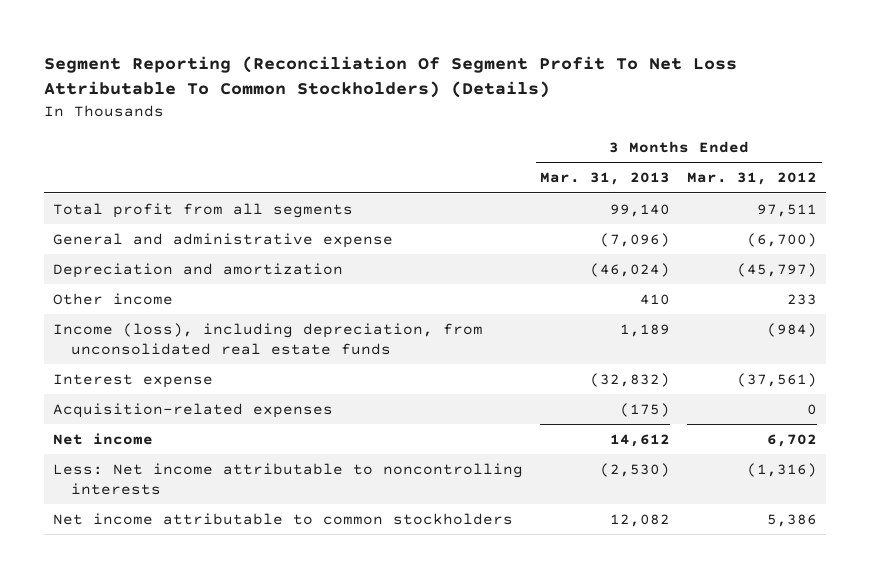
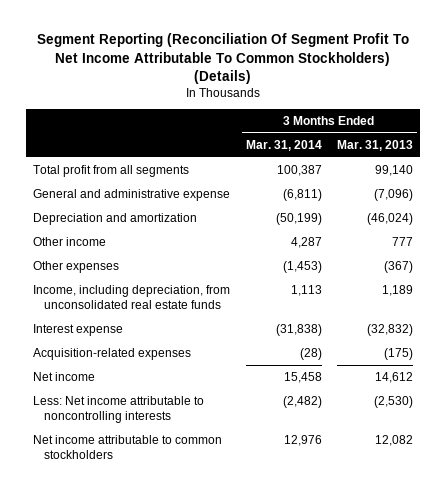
- Segment Reporting (Reconciliation Of Segment Profit To Net Loss Attributable To Common Stockholders) (Details)
+ Segment Reporting (Reconciliation Of Segment Profit To Net Income Attributable To Common Stockholders) (Details)
- | 3 Months Ended Mar. 31, 2013 | 3 Months Ended Mar. 31, 2012
+ | 3 Months Ended Mar. 31, 2014 | 3 Months Ended Mar. 31, 2013
- Other income | 410 | 233
- Income (loss), including depreciation, from unconsolidated real estate funds | 1,189 | (984)
+ Other income | 4,287 | 777
+ Other expenses | (1,453) | (367)
+ Income, including depreciation, from unconsolidated real estate funds | 1,113 | 1,189

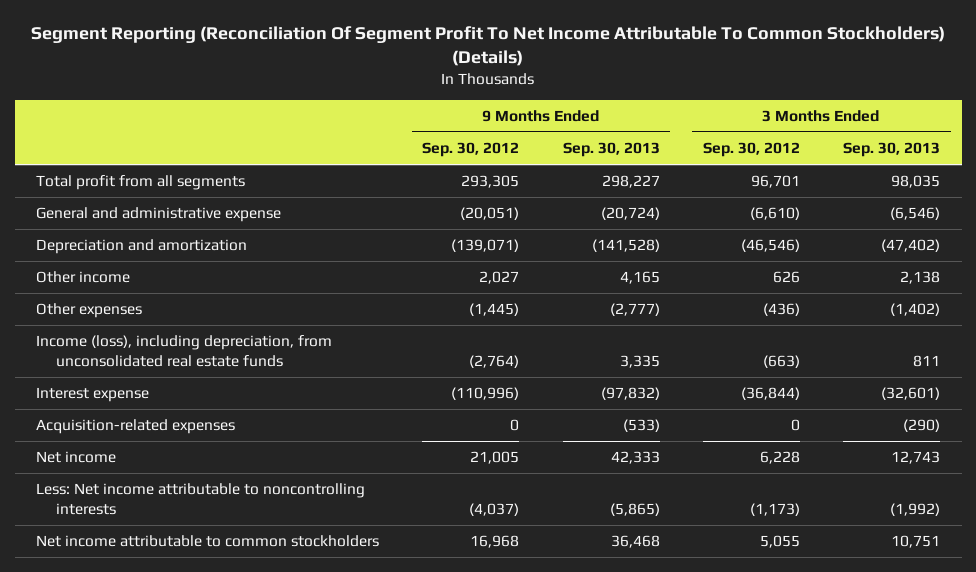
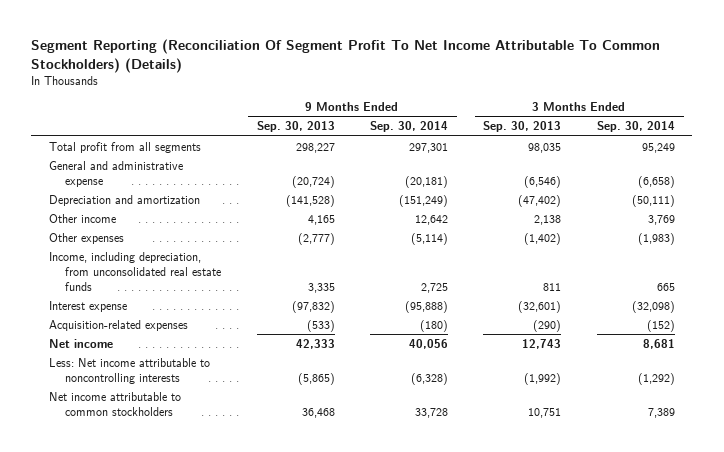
- | 9 Months Ended Sep. 30, 2012 | 9 Months Ended Sep. 30, 2013 | 3 Months Ended Sep. 30, 2012 | 3 Months Ended Sep. 30, 2013
+ | 9 Months Ended Sep. 30, 2013 | 9 Months Ended Sep. 30, 2014 | 3 Months Ended Sep. 30, 2013 | 3 Months Ended Sep. 30, 2014
- Income (loss), including depreciation, from unconsolidated real estate funds | (2,764) | 3,335 | (663) | 811
+ Income, including depreciation, from unconsolidated real estate funds | 3,335 | 2,725 | 811 | 665

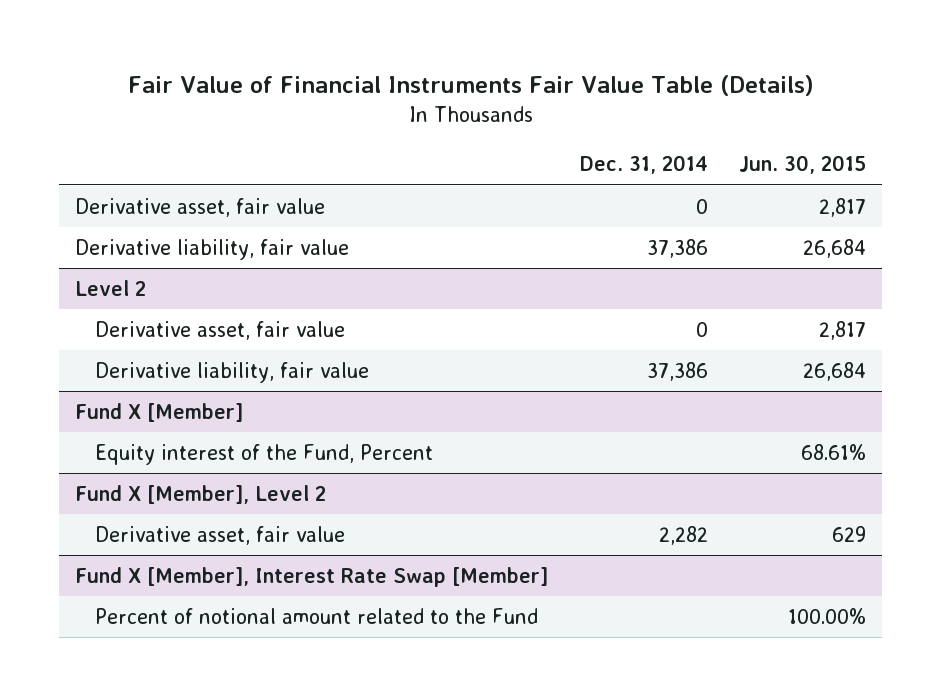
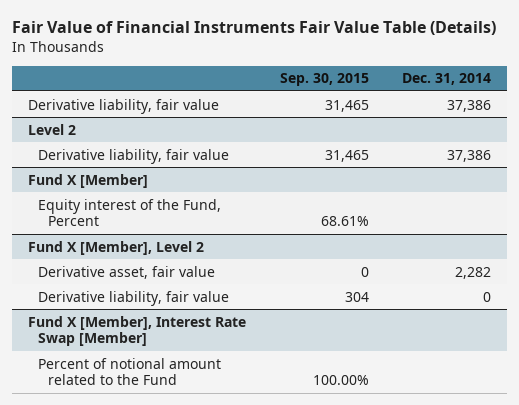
- | Dec. 31, 2014 | Jun. 30, 2015
+ | Sep. 30, 2015 | Dec. 31, 2014
- Derivative asset, fair value | 0 | 2,817
@ Level 2
- Derivative asset, fair value | 0 | 2,817
@ Fund X [Member], Level 2
+ Derivative liability, fair value | 304 | 0

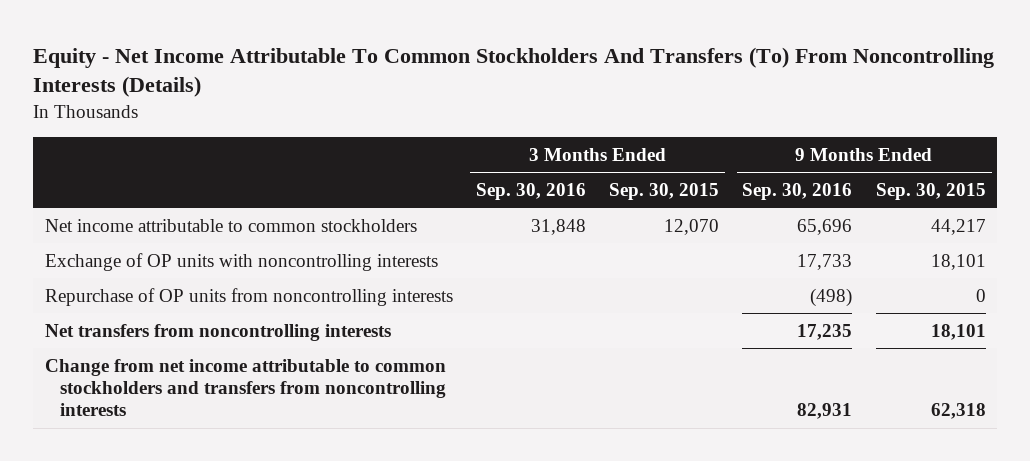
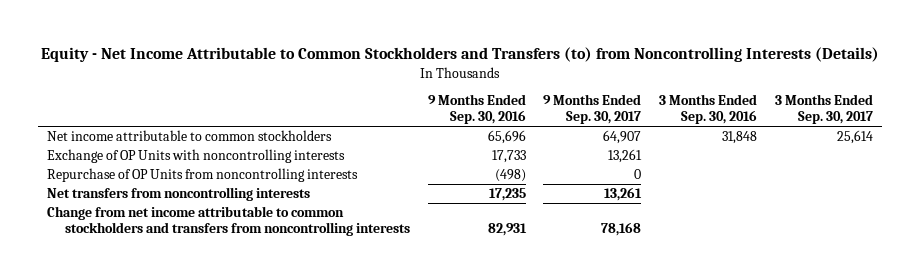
- Equity - Net Income Attributable To Common Stockholders And Transfers (To) From Noncontrolling Interests (Details)
+ Equity - Net Income Attributable to Common Stockholders and Transfers (to) from Noncontrolling Interests (Details)
- | 3 Months Ended Sep. 30, 2016 | 3 Months Ended Sep. 30, 2015 | 9 Months Ended Sep. 30, 2016 | 9 Months Ended Sep. 30, 2015
+ | 9 Months Ended Sep. 30, 2016 | 9 Months Ended Sep. 30, 2017 | 3 Months Ended Sep. 30, 2016 | 3 Months Ended Sep. 30, 2017
- Exchange of OP units with noncontrolling interests | | | 17,733 | 18,101
- Repurchase of OP units from noncontrolling interests | | | (498) | 0
+ Exchange of OP Units with noncontrolling interests | 17,733 | 13,261 | |
+ Repurchase of OP Units from noncontrolling interests | (498) | 0 | |

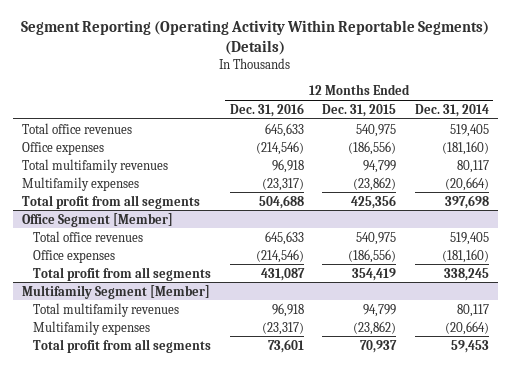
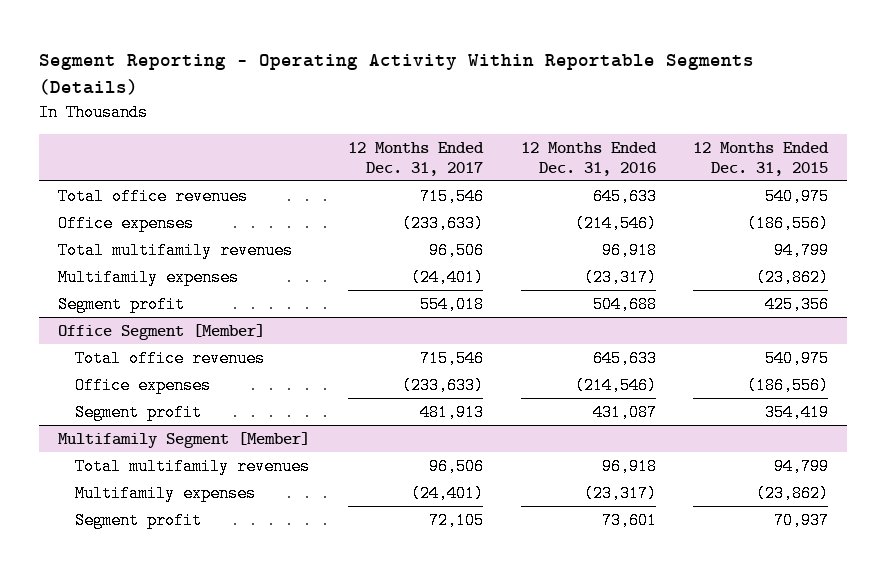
- Segment Reporting (Operating Activity Within Reportable Segments) (Details)
+ Segment Reporting - Operating Activity Within Reportable Segments (Details)
- | 12 Months Ended Dec. 31, 2016 | 12 Months Ended Dec. 31, 2015 | 12 Months Ended Dec. 31, 2014
+ | 12 Months Ended Dec. 31, 2017 | 12 Months Ended Dec. 31, 2016 | 12 Months Ended Dec. 31, 2015
- Total profit from all segments | 504,688 | 425,356 | 397,698
+ Segment profit | 554,018 | 504,688 | 425,356
@ Office Segment [Member]
- Total profit from all segments | 431,087 | 354,419 | 338,245
+ Segment profit | 481,913 | 431,087 | 354,419
@ Multifamily Segment [Member]
- Total profit from all segments | 73,601 | 70,937 | 59,453
+ Segment profit | 72,105 | 73,601 | 70,937

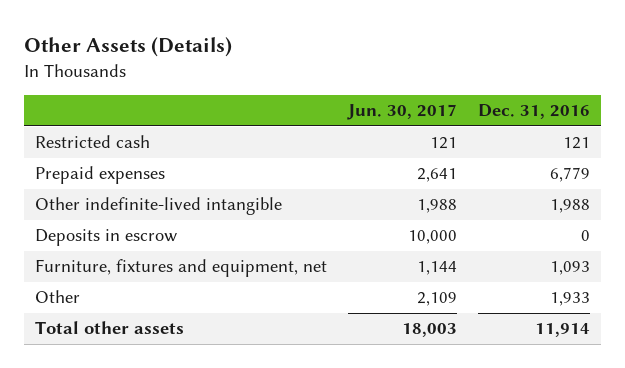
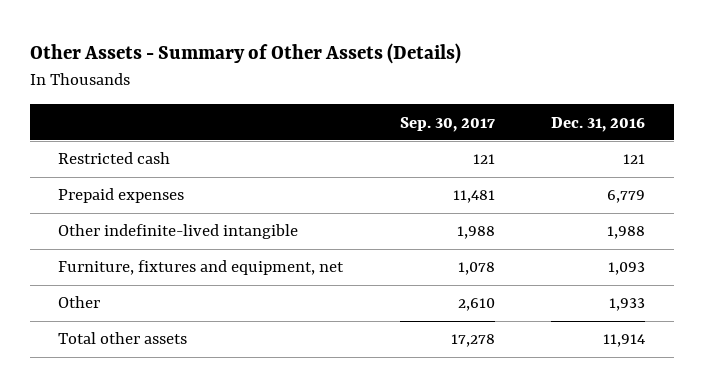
- Other Assets (Details)
+ Other Assets - Summary of Other Assets (Details)
- | Jun. 30, 2017 | Dec. 31, 2016
+ | Sep. 30, 2017 | Dec. 31, 2016
- Deposits in escrow | 10,000 | 0

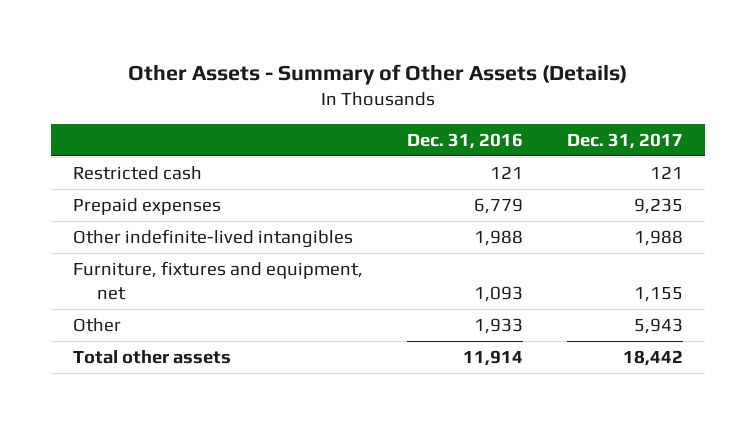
- | Sep. 30, 2017 | Dec. 31, 2016
+ | Dec. 31, 2016 | Dec. 31, 2017
- Other indefinite-lived intangible | 1,988 | 1,988
+ Other indefinite-lived intangibles | 1,988 | 1,988

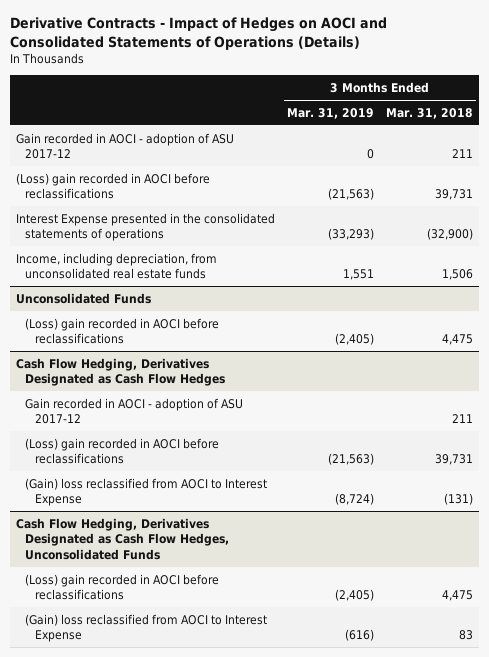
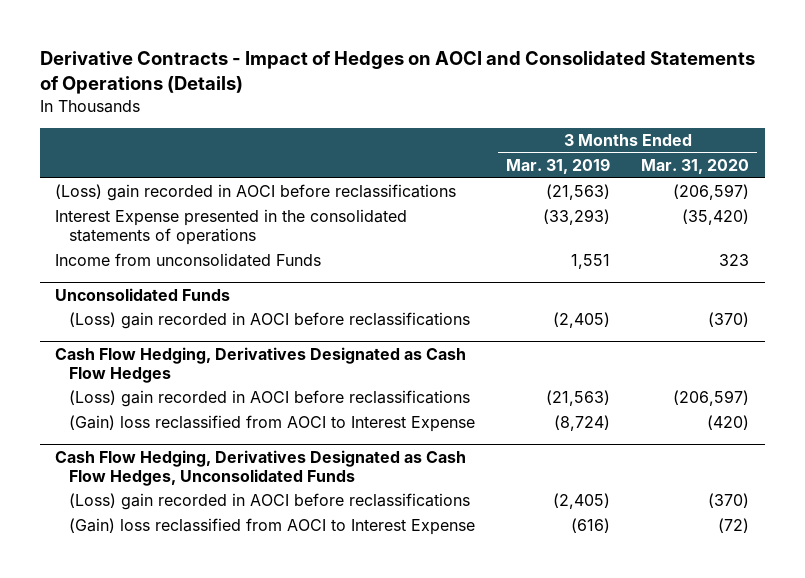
- | 3 Months Ended Mar. 31, 2019 | 3 Months Ended Mar. 31, 2018
+ | 3 Months Ended Mar. 31, 2019 | 3 Months Ended Mar. 31, 2020
- Gain recorded in AOCI - adoption of ASU 2017-12 | 0 | 211
- Income, including depreciation, from unconsolidated real estate funds | 1,551 | 1,506
+ Income from unconsolidated Funds | 1,551 | 323
@ Cash Flow Hedging, Derivatives Designated as Cash Flow Hedges
- Gain recorded in AOCI - adoption of ASU 2017-12 | | 211

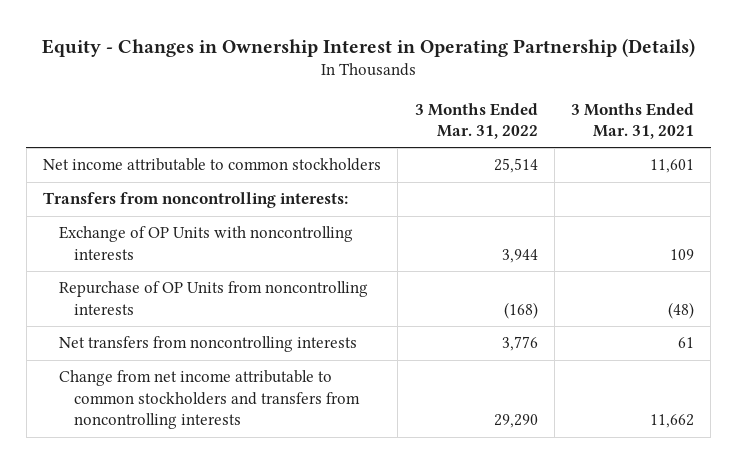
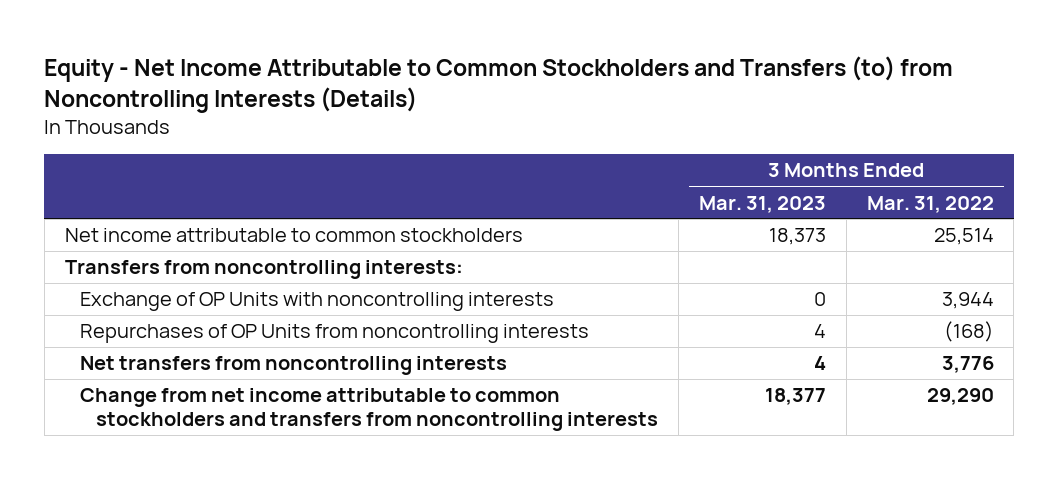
- Equity - Changes in Ownership Interest in Operating Partnership (Details)
+ Equity - Net Income Attributable to Common Stockholders and Transfers (to) from Noncontrolling Interests (Details)
- | 3 Months Ended Mar. 31, 2022 | 3 Months Ended Mar. 31, 2021
+ | 3 Months Ended Mar. 31, 2023 | 3 Months Ended Mar. 31, 2022
- Repurchase of OP Units from noncontrolling interests | (168) | (48)
+ Repurchases of OP Units from noncontrolling interests | 4 | (168)

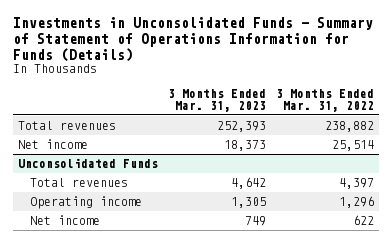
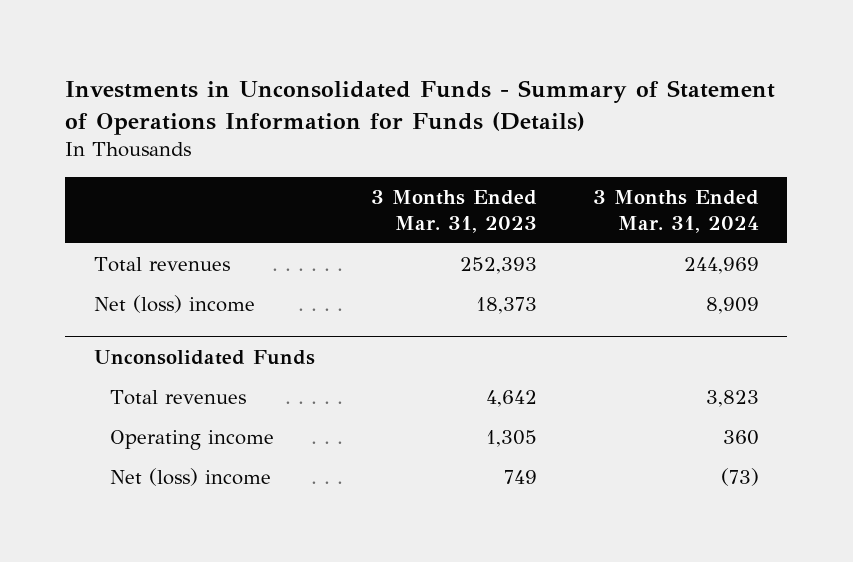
- | 3 Months Ended Mar. 31, 2023 | 3 Months Ended Mar. 31, 2022
+ | 3 Months Ended Mar. 31, 2023 | 3 Months Ended Mar. 31, 2024
- Net income | 18,373 | 25,514
+ Net (loss) income | 18,373 | 8,909
@ Unconsolidated Funds
- Net income | 749 | 622
+ Net (loss) income | 749 | (73)

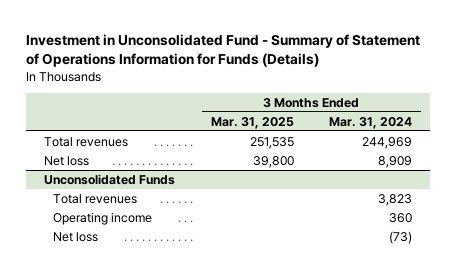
- Investments in Unconsolidated Funds - Summary of Statement of Operations Information for Funds (Details)
+ Investment in Unconsolidated Fund - Summary of Statement of Operations Information for Funds (Details)
- | 3 Months Ended Mar. 31, 2023 | 3 Months Ended Mar. 31, 2024
+ | 3 Months Ended Mar. 31, 2025 | 3 Months Ended Mar. 31, 2024
- Net (loss) income | 18,373 | 8,909
+ Net loss | 39,800 | 8,909
@ Unconsolidated Funds
- Net (loss) income | 749 | (73)
+ Net loss | | (73)

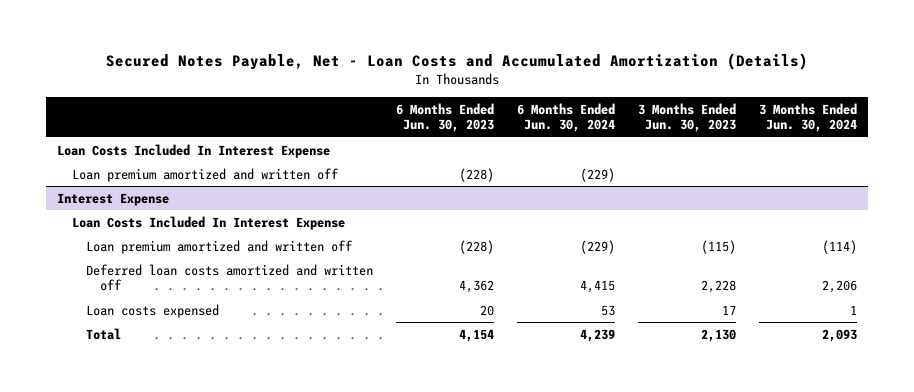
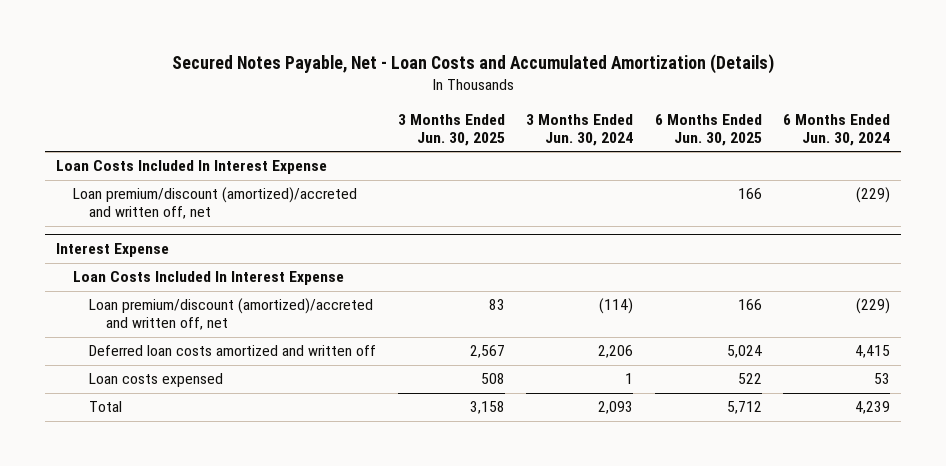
- | 6 Months Ended Jun. 30, 2023 | 6 Months Ended Jun. 30, 2024 | 3 Months Ended Jun. 30, 2023 | 3 Months Ended Jun. 30, 2024
+ | 3 Months Ended Jun. 30, 2025 | 3 Months Ended Jun. 30, 2024 | 6 Months Ended Jun. 30, 2025 | 6 Months Ended Jun. 30, 2024
- Loan premium amortized and written off | (228) | (229) | |
+ Loan premium/discount (amortized)/accreted and written off, net | | | 166 | (229)
@ Interest Expense
- Loan premium amortized and written off | (228) | (229) | (115) | (114)
+ Loan premium/discount (amortized)/accreted and written off, net | 83 | (114) | 166 | (229)

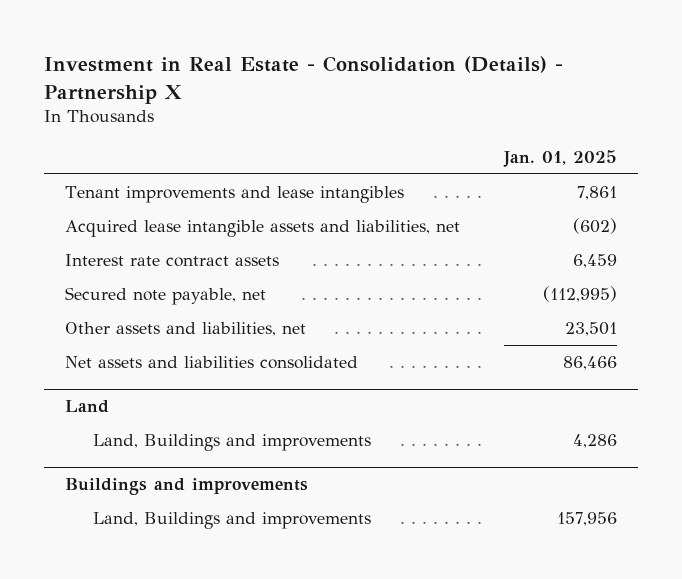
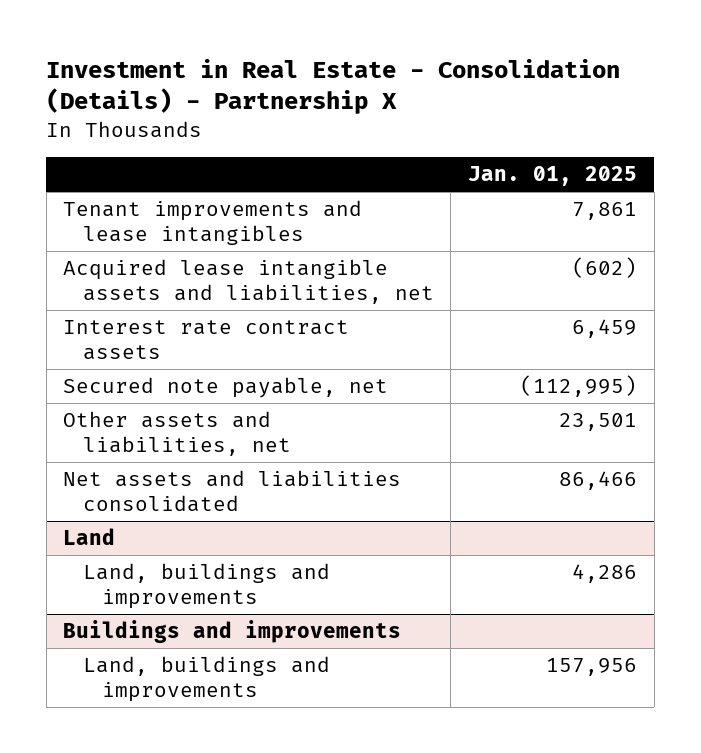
@ Land
- Land, Buildings and improvements | 4,286
+ Land, buildings and improvements | 4,286
@ Buildings and improvements
- Land, Buildings and improvements | 157,956
+ Land, buildings and improvements | 157,956

